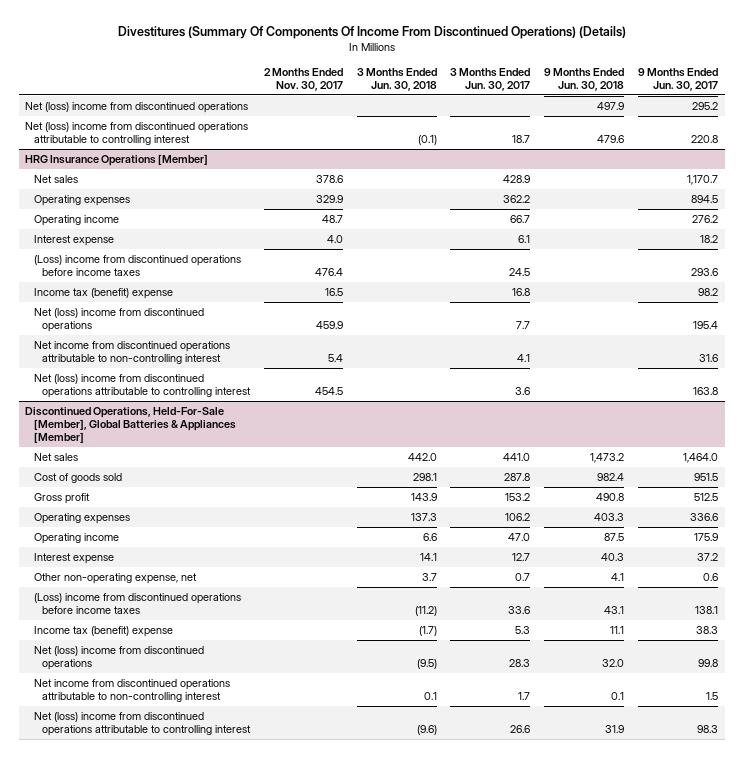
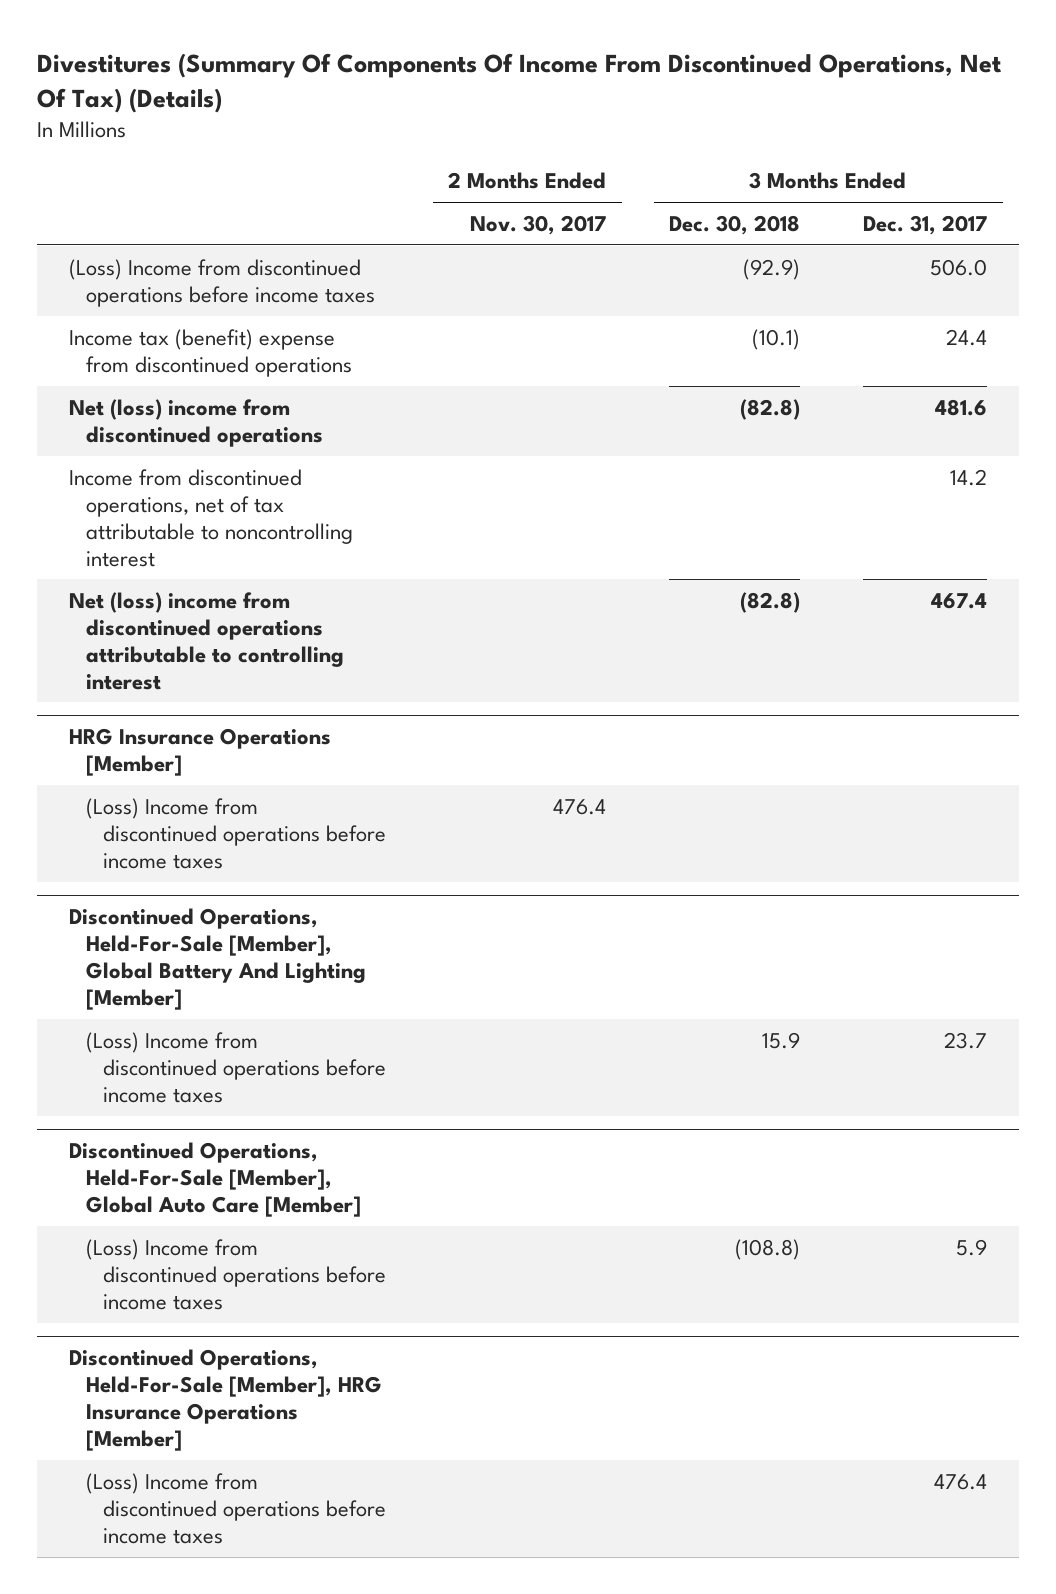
- Divestitures (Summary Of Components Of Income From Discontinued Operations) (Details)
+ Divestitures (Summary Of Components Of Income From Discontinued Operations, Net Of Tax) (Details)
- | 2 Months Ended Nov. 30, 2017 | 3 Months Ended Jun. 30, 2018 | 3 Months Ended Jun. 30, 2017 | 9 Months Ended Jun. 30, 2018 | 9 Months Ended Jun. 30, 2017
+ | 2 Months Ended Nov. 30, 2017 | 3 Months Ended Dec. 30, 2018 | 3 Months Ended Dec. 31, 2017
+ (Loss) Income from discontinued operations before income taxes | | (92.9) | 506.0
+ Income tax (benefit) expense from discontinued operations | | (10.1) | 24.4
+ Income from discontinued operations, net of tax attributable to noncontrolling interest | | | 14.2
@ HRG Insurance Operations [Member]
- Net sales | 378.6 | | 428.9 | | 1,170.7
- Operating expenses | 329.9 | | 362.2 | | 894.5
- Operating income | 48.7 | | 66.7 | | 276.2
- Interest expense | 4.0 | | 6.1 | | 18.2
- (Loss) income from discontinued operations before income taxes | 476.4 | | 24.5 | | 293.6
- Income tax (benefit) expense | 16.5 | | 16.8 | | 98.2
- Net (loss) income from discontinued operations | 459.9 | | 7.7 | | 195.4
- Net income from discontinued operations attributable to non-controlling interest | 5.4 | | 4.1 | | 31.6
- Net (loss) income from discontinued operations attributable to controlling interest | 454.5 | | 3.6 | | 163.8
- Discontinued Operations, Held-For-Sale [Member], Global Batteries & Appliances [Member]
- Net sales | | 442.0 | 441.0 | 1,473.2 | 1,464.0
- Cost of goods sold | | 298.1 | 287.8 | 982.4 | 951.5
- Gross profit | | 143.9 | 153.2 | 490.8 | 512.5
- Operating expenses | | 137.3 | 106.2 | 403.3 | 336.6
- Operating income | | 6.6 | 47.0 | 87.5 | 175.9
- Interest expense | | 14.1 | 12.7 | 40.3 | 37.2
- Other non-operating expense, net | | 3.7 | 0.7 | 4.1 | 0.6
- (Loss) income from discontinued operations before income taxes | | (11.2) | 33.6 | 43.1 | 138.1
- Income tax (benefit) expense | | (1.7) | 5.3 | 11.1 | 38.3
- Net (loss) income from discontinued operations | | (9.5) | 28.3 | 32.0 | 99.8
- Net income from discontinued operations attributable to non-controlling interest | | 0.1 | 1.7 | 0.1 | 1.5
- Net (loss) income from discontinued operations attributable to controlling interest | | (9.6) | 26.6 | 31.9 | 98.3
@ HRG Insurance Operations [Member]
+ (Loss) Income from discontinued operations before income taxes | 476.4 | |
+ Discontinued Operations, Held-For-Sale [Member], Global Battery And Lighting [Member]
+ (Loss) Income from discontinued operations before income taxes | | 15.9 | 23.7
+ Discontinued Operations, Held-For-Sale [Member], Global Auto Care [Member]
+ (Loss) Income from discontinued operations before income taxes | | (108.8) | 5.9
+ Discontinued Operations, Held-For-Sale [Member], HRG Insurance Operations [Member]
+ (Loss) Income from discontinued operations before income taxes | | | 476.4

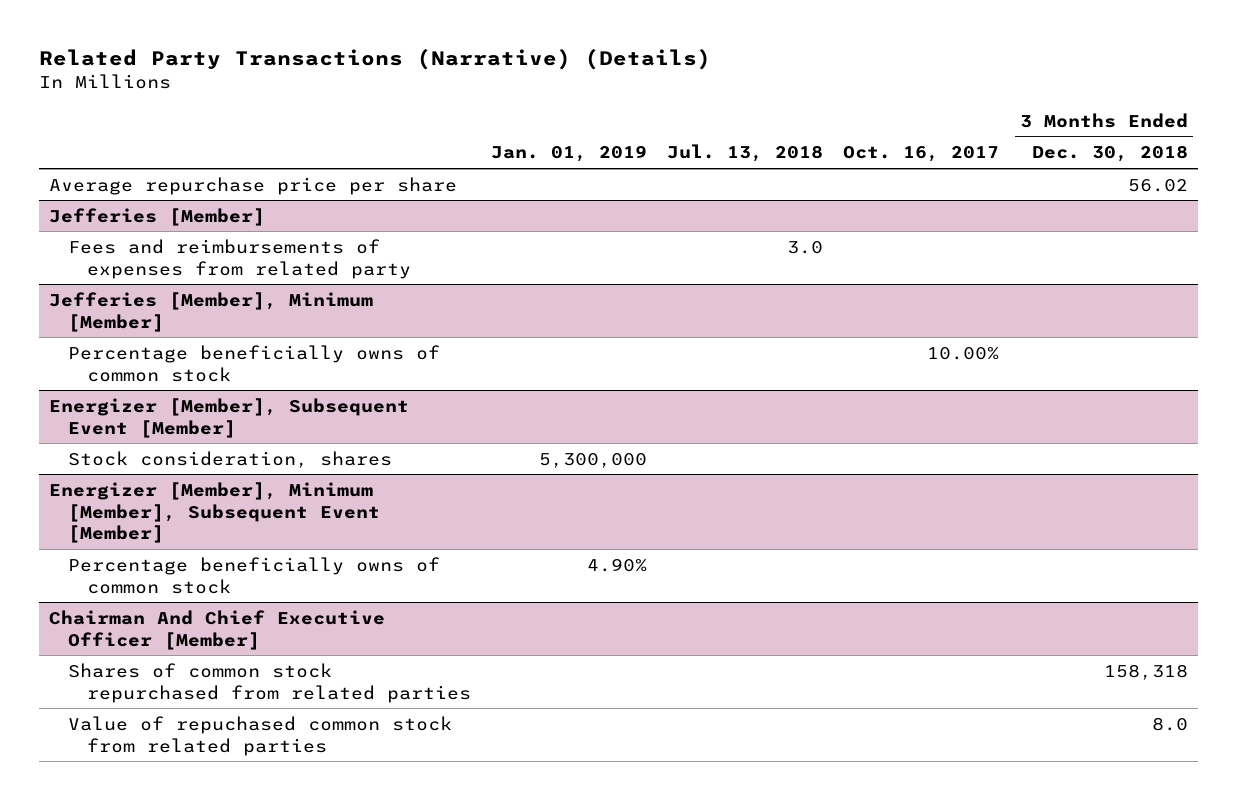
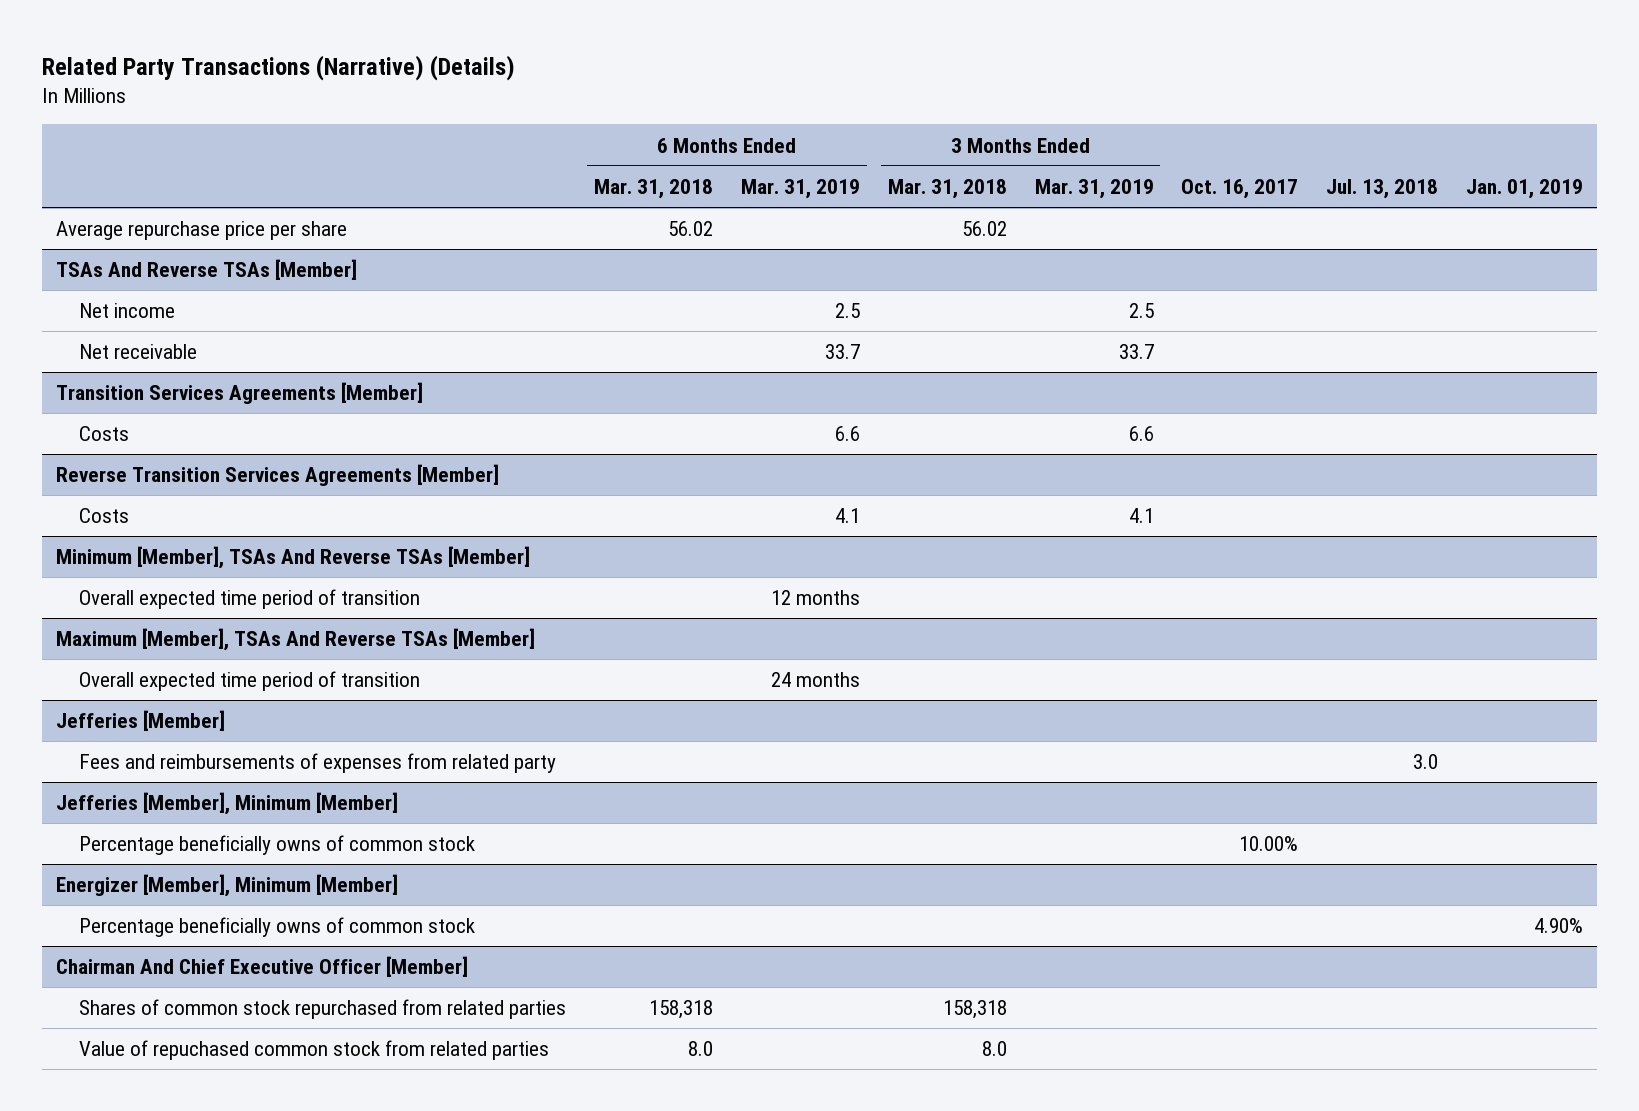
- | Jan. 01, 2019 | Jul. 13, 2018 | Oct. 16, 2017 | 3 Months Ended Dec. 30, 2018
+ | 6 Months Ended Mar. 31, 2018 | 6 Months Ended Mar. 31, 2019 | 3 Months Ended Mar. 31, 2018 | 3 Months Ended Mar. 31, 2019 | Oct. 16, 2017 | Jul. 13, 2018 | Jan. 01, 2019
+ TSAs And Reverse TSAs [Member]
+ Net income | | 2.5 | | 2.5 | | |
+ Net receivable | | 33.7 | | 33.7 | | |
+ Transition Services Agreements [Member]
+ Costs | | 6.6 | | 6.6 | | |
+ Reverse Transition Services Agreements [Member]
+ Costs | | 4.1 | | 4.1 | | |
+ Minimum [Member], TSAs And Reverse TSAs [Member]
+ Overall expected time period of transition | | 12 months | | | | |
+ Maximum [Member], TSAs And Reverse TSAs [Member]
+ Overall expected time period of transition | | 24 months | | | | |
- Energizer [Member], Subsequent Event [Member]
- Stock consideration, shares | 5,300,000 | | |
- Energizer [Member], Minimum [Member], Subsequent Event [Member]
+ Energizer [Member], Minimum [Member]

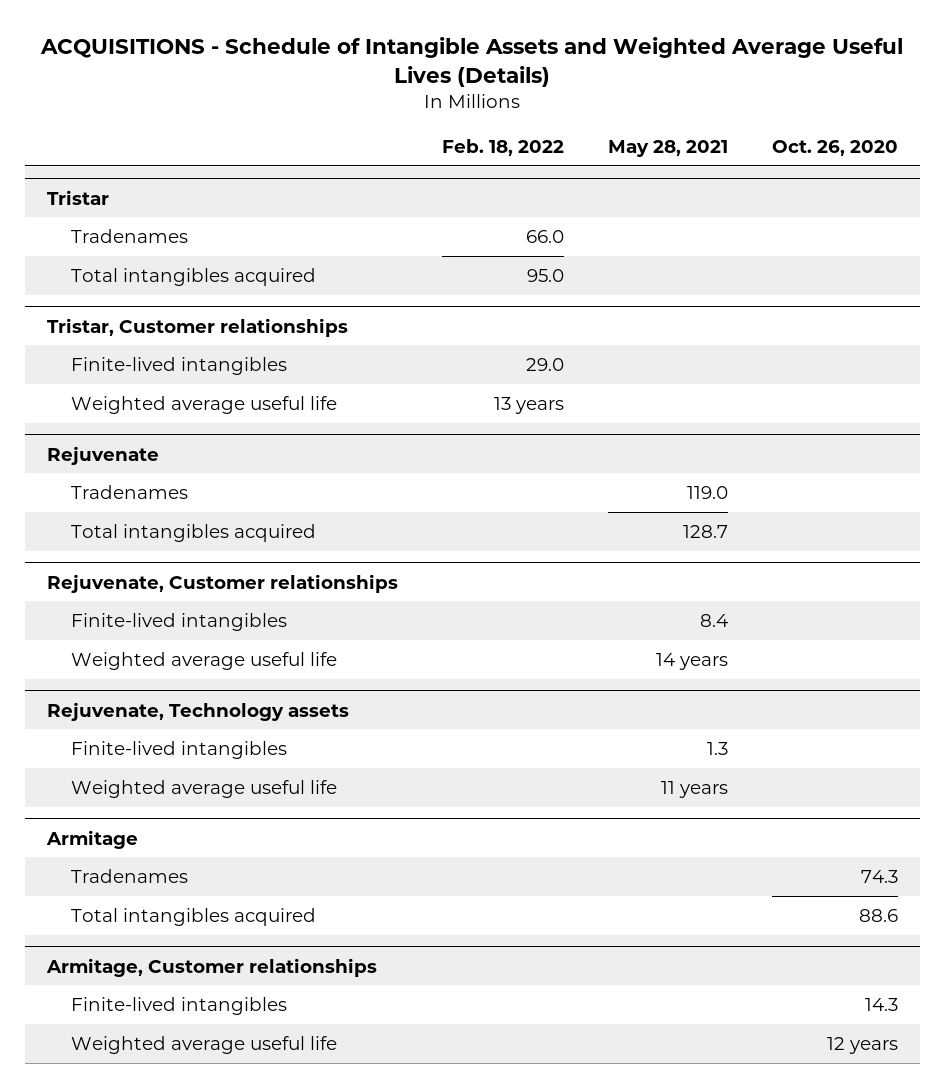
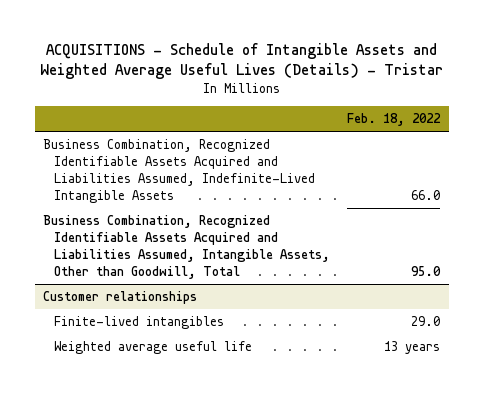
- ACQUISITIONS - Schedule of Intangible Assets and Weighted Average Useful Lives (Details)
+ ACQUISITIONS - Schedule of Intangible Assets and Weighted Average Useful Lives (Details) - Tristar
- | Feb. 18, 2022 | May 28, 2021 | Oct. 26, 2020
+ | Feb. 18, 2022
- Tristar
- Tradenames | 66.0 | |
- Total intangibles acquired | 95.0 | |
- Tristar, Customer relationships
- Finite-lived intangibles | 29.0 | |
- Weighted average useful life | 13 years | |
- Rejuvenate
- Tradenames | | 119.0 |
- Total intangibles acquired | | 128.7 |
- Rejuvenate, Customer relationships
- Finite-lived intangibles | | 8.4 |
- Weighted average useful life | | 14 years |
- Rejuvenate, Technology assets
- Finite-lived intangibles | | 1.3 |
- Weighted average useful life | | 11 years |
- Armitage
- Tradenames | | | 74.3
- Total intangibles acquired | | | 88.6
- Armitage, Customer relationships
- Finite-lived intangibles | | | 14.3
- Weighted average useful life | | | 12 years
+ Business Combination, Recognized Identifiable Assets Acquired and Liabilities Assumed, Indefinite-Lived Intangible Assets | 66.0
+ Business Combination, Recognized Identifiable Assets Acquired and Liabilities Assumed, Intangible Assets, Other than Goodwill, Total | 95.0
+ Customer relationships
+ Finite-lived intangibles | 29.0
+ Weighted average useful life | 13 years

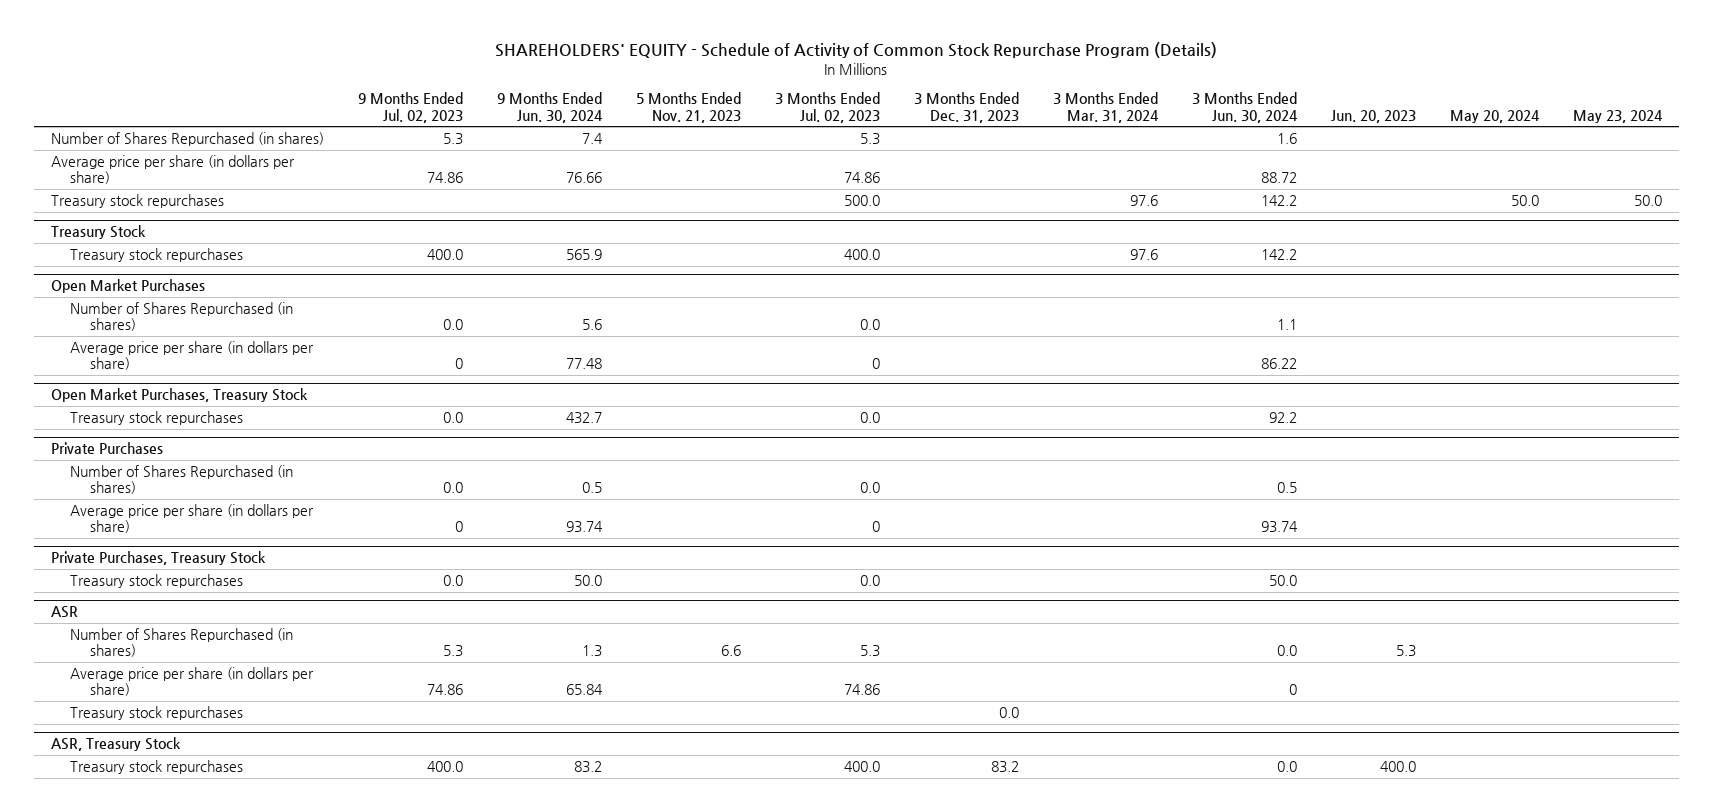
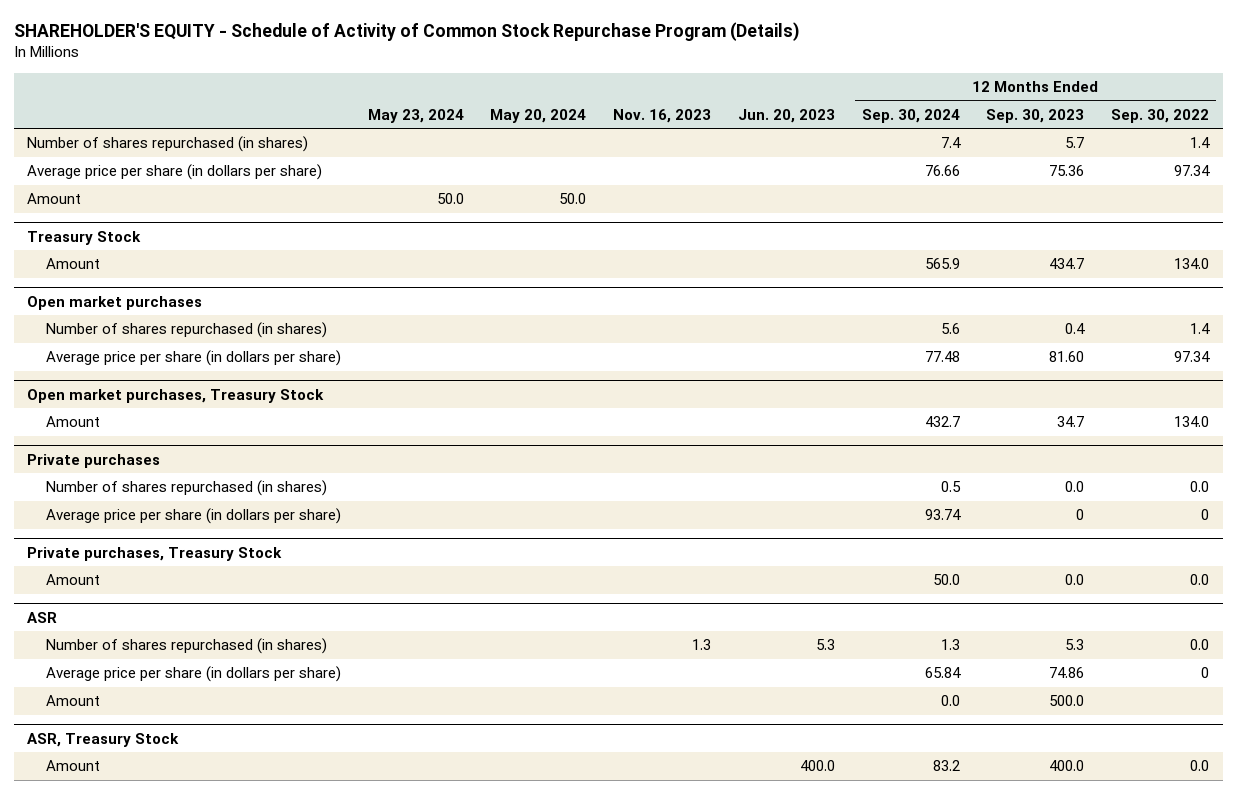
- SHAREHOLDERS' EQUITY - Schedule of Activity of Common Stock Repurchase Program (Details)
+ SHAREHOLDER'S EQUITY - Schedule of Activity of Common Stock Repurchase Program (Details)
- | 9 Months Ended Jul. 02, 2023 | 9 Months Ended Jun. 30, 2024 | 5 Months Ended Nov. 21, 2023 | 3 Months Ended Jul. 02, 2023 | 3 Months Ended Dec. 31, 2023 | 3 Months Ended Mar. 31, 2024 | 3 Months Ended Jun. 30, 2024 | Jun. 20, 2023 | May 20, 2024 | May 23, 2024
+ | May 23, 2024 | May 20, 2024 | Nov. 16, 2023 | Jun. 20, 2023 | 12 Months Ended Sep. 30, 2024 | 12 Months Ended Sep. 30, 2023 | 12 Months Ended Sep. 30, 2022
- Number of Shares Repurchased (in shares) | 5.3 | 7.4 | | 5.3 | | | 1.6 | | |
+ Number of shares repurchased (in shares) | | | | | 7.4 | 5.7 | 1.4
- Treasury stock repurchases | | | | 500.0 | | 97.6 | 142.2 | | 50.0 | 50.0
+ Amount | 50.0 | 50.0 | | | | |
@ Treasury Stock
- Treasury stock repurchases | 400.0 | 565.9 | | 400.0 | | 97.6 | 142.2 | | |
- Open Market Purchases
- Number of Shares Repurchased (in shares) | 0.0 | 5.6 | | 0.0 | | | 1.1 | | |
@ Treasury Stock
+ Amount | | | | | 565.9 | 434.7 | 134.0
+ Open market purchases
+ Number of shares repurchased (in shares) | | | | | 5.6 | 0.4 | 1.4
- Open Market Purchases, Treasury Stock
- Treasury stock repurchases | 0.0 | 432.7 | | 0.0 | | | 92.2 | | |
- Private Purchases
- Number of Shares Repurchased (in shares) | 0.0 | 0.5 | | 0.0 | | | 0.5 | | |
+ Open market purchases, Treasury Stock
+ Amount | | | | | 432.7 | 34.7 | 134.0
+ Private purchases
+ Number of shares repurchased (in shares) | | | | | 0.5 | 0.0 | 0.0
- Private Purchases, Treasury Stock
- Treasury stock repurchases | 0.0 | 50.0 | | 0.0 | | | 50.0 | | |
+ Private purchases, Treasury Stock
+ Amount | | | | | 50.0 | 0.0 | 0.0
@ ASR
- Number of Shares Repurchased (in shares) | 5.3 | 1.3 | 6.6 | 5.3 | | | 0.0 | 5.3 | |
+ Number of shares repurchased (in shares) | | | 1.3 | 5.3 | 1.3 | 5.3 | 0.0
- Treasury stock repurchases | | | | | 0.0 | | | | |
+ Amount | | | | | 0.0 | 500.0 |
@ ASR, Treasury Stock
- Treasury stock repurchases | 400.0 | 83.2 | | 400.0 | 83.2 | | 0.0 | 400.0 | |
+ Amount | | | | 400.0 | 83.2 | 400.0 | 0.0

